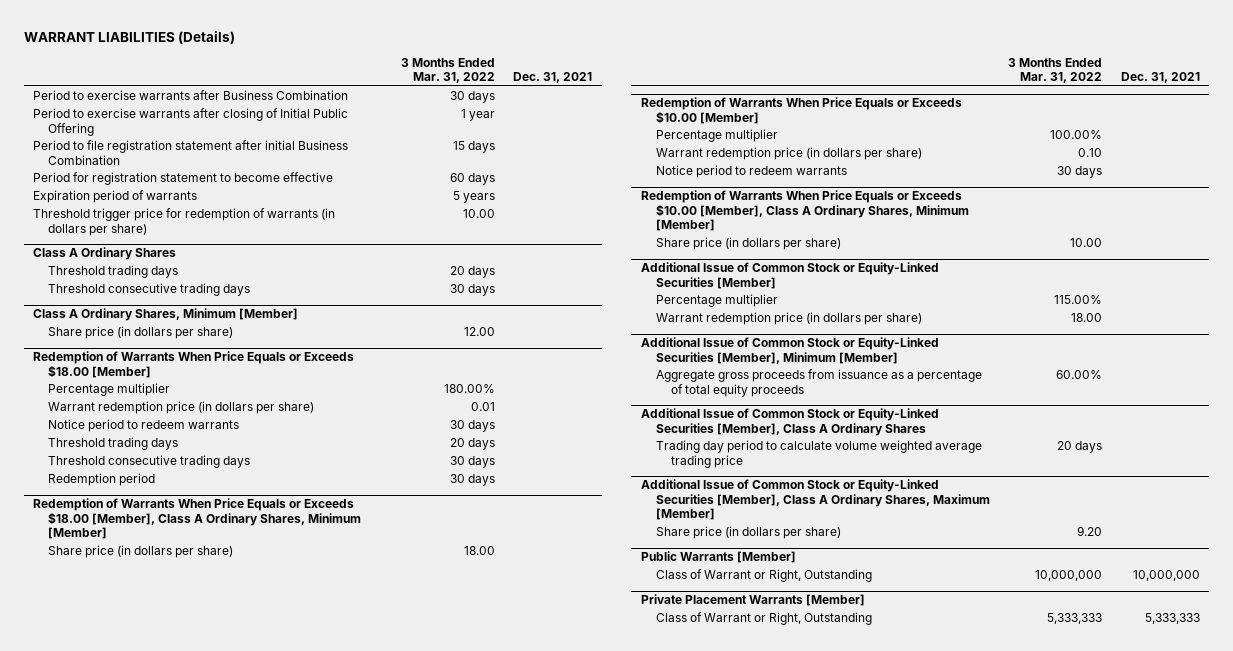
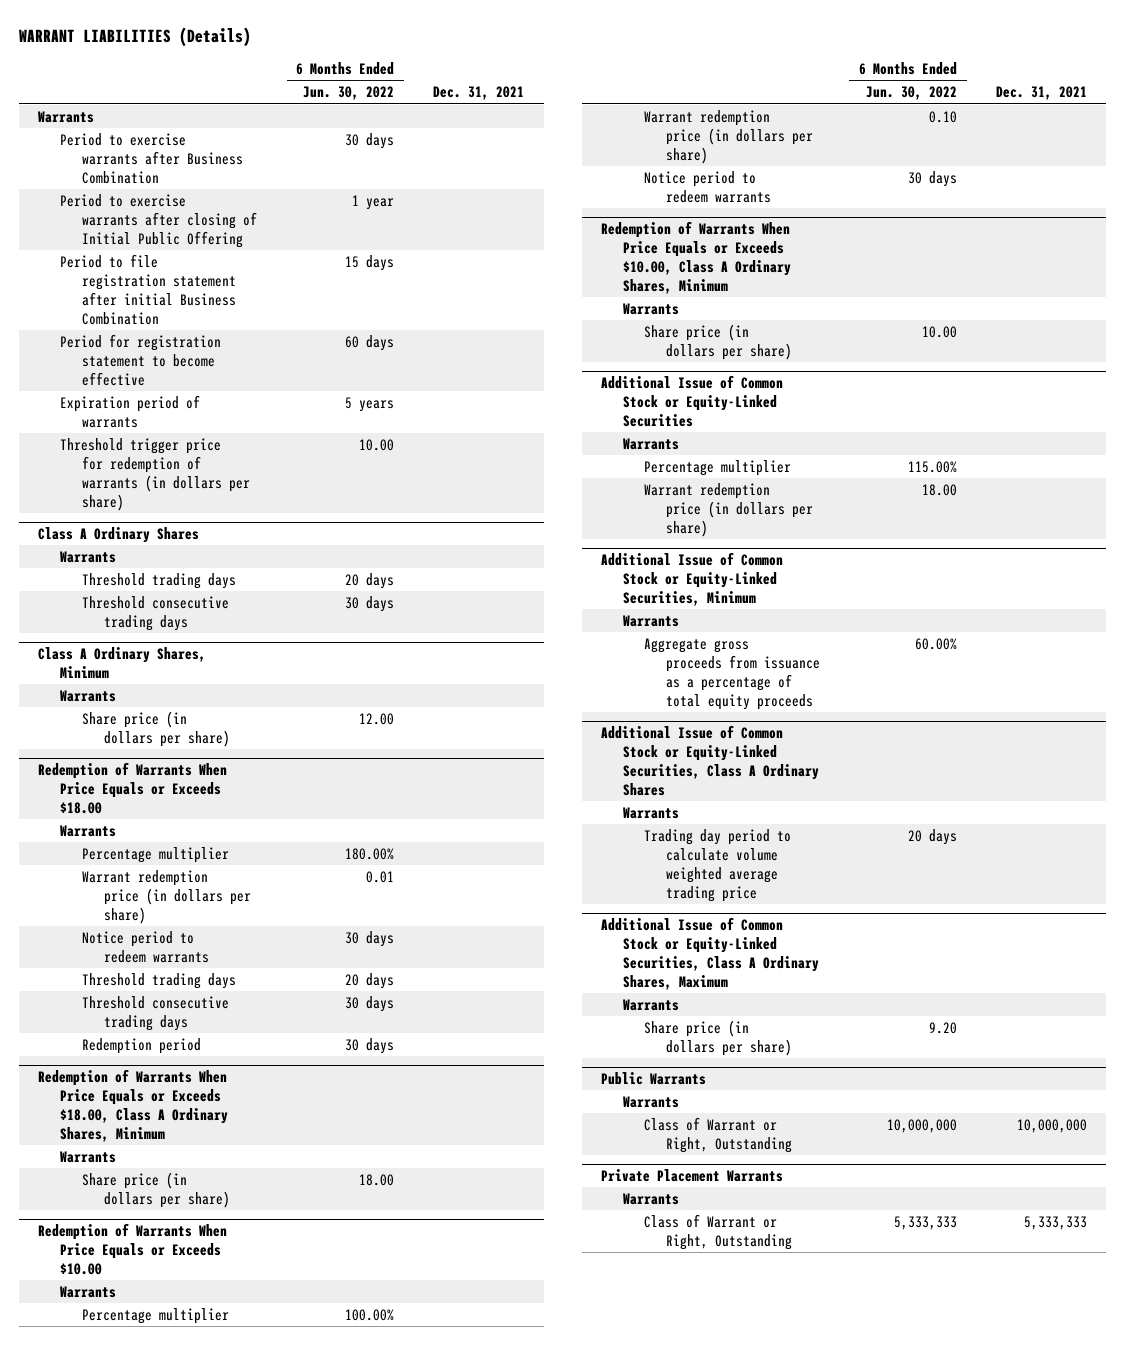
- | 3 Months Ended Mar. 31, 2022 | Dec. 31, 2021
+ | 6 Months Ended Jun. 30, 2022 | Dec. 31, 2021
+ Warrants
@ Class A Ordinary Shares
+ Warrants
- Class A Ordinary Shares, Minimum [Member]
+ Class A Ordinary Shares, Minimum
+ Warrants
- Redemption of Warrants When Price Equals or Exceeds $18.00 [Member]
+ Redemption of Warrants When Price Equals or Exceeds $18.00
+ Warrants
- Redemption of Warrants When Price Equals or Exceeds $18.00 [Member], Class A Ordinary Shares, Minimum [Member]
+ Redemption of Warrants When Price Equals or Exceeds $18.00, Class A Ordinary Shares, Minimum
+ Warrants
- Redemption of Warrants When Price Equals or Exceeds $10.00 [Member]
+ Redemption of Warrants When Price Equals or Exceeds $10.00
+ Warrants
- Redemption of Warrants When Price Equals or Exceeds $10.00 [Member], Class A Ordinary Shares, Minimum [Member]
+ Redemption of Warrants When Price Equals or Exceeds $10.00, Class A Ordinary Shares, Minimum
+ Warrants
- Additional Issue of Common Stock or Equity-Linked Securities [Member]
+ Additional Issue of Common Stock or Equity-Linked Securities
+ Warrants
- Additional Issue of Common Stock or Equity-Linked Securities [Member], Minimum [Member]
+ Additional Issue of Common Stock or Equity-Linked Securities, Minimum
+ Warrants
- Additional Issue of Common Stock or Equity-Linked Securities [Member], Class A Ordinary Shares
+ Additional Issue of Common Stock or Equity-Linked Securities, Class A Ordinary Shares
+ Warrants
- Additional Issue of Common Stock or Equity-Linked Securities [Member], Class A Ordinary Shares, Maximum [Member]
+ Additional Issue of Common Stock or Equity-Linked Securities, Class A Ordinary Shares, Maximum
+ Warrants
- Public Warrants [Member]
+ Public Warrants
+ Warrants
- Private Placement Warrants [Member]
+ Private Placement Warrants
+ Warrants

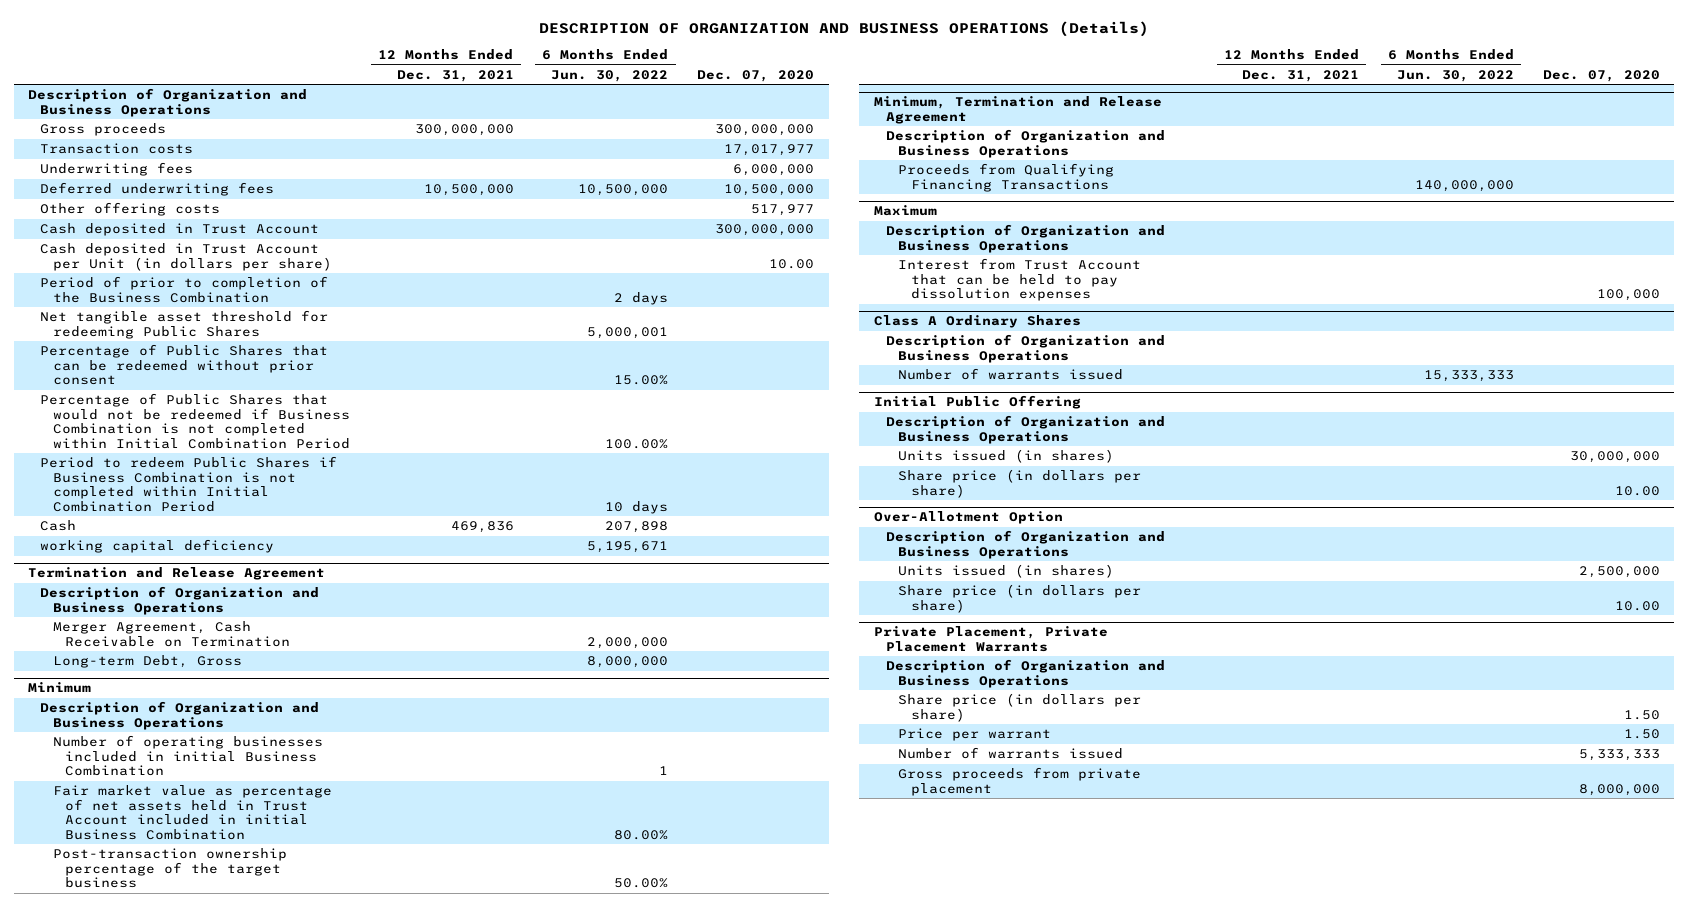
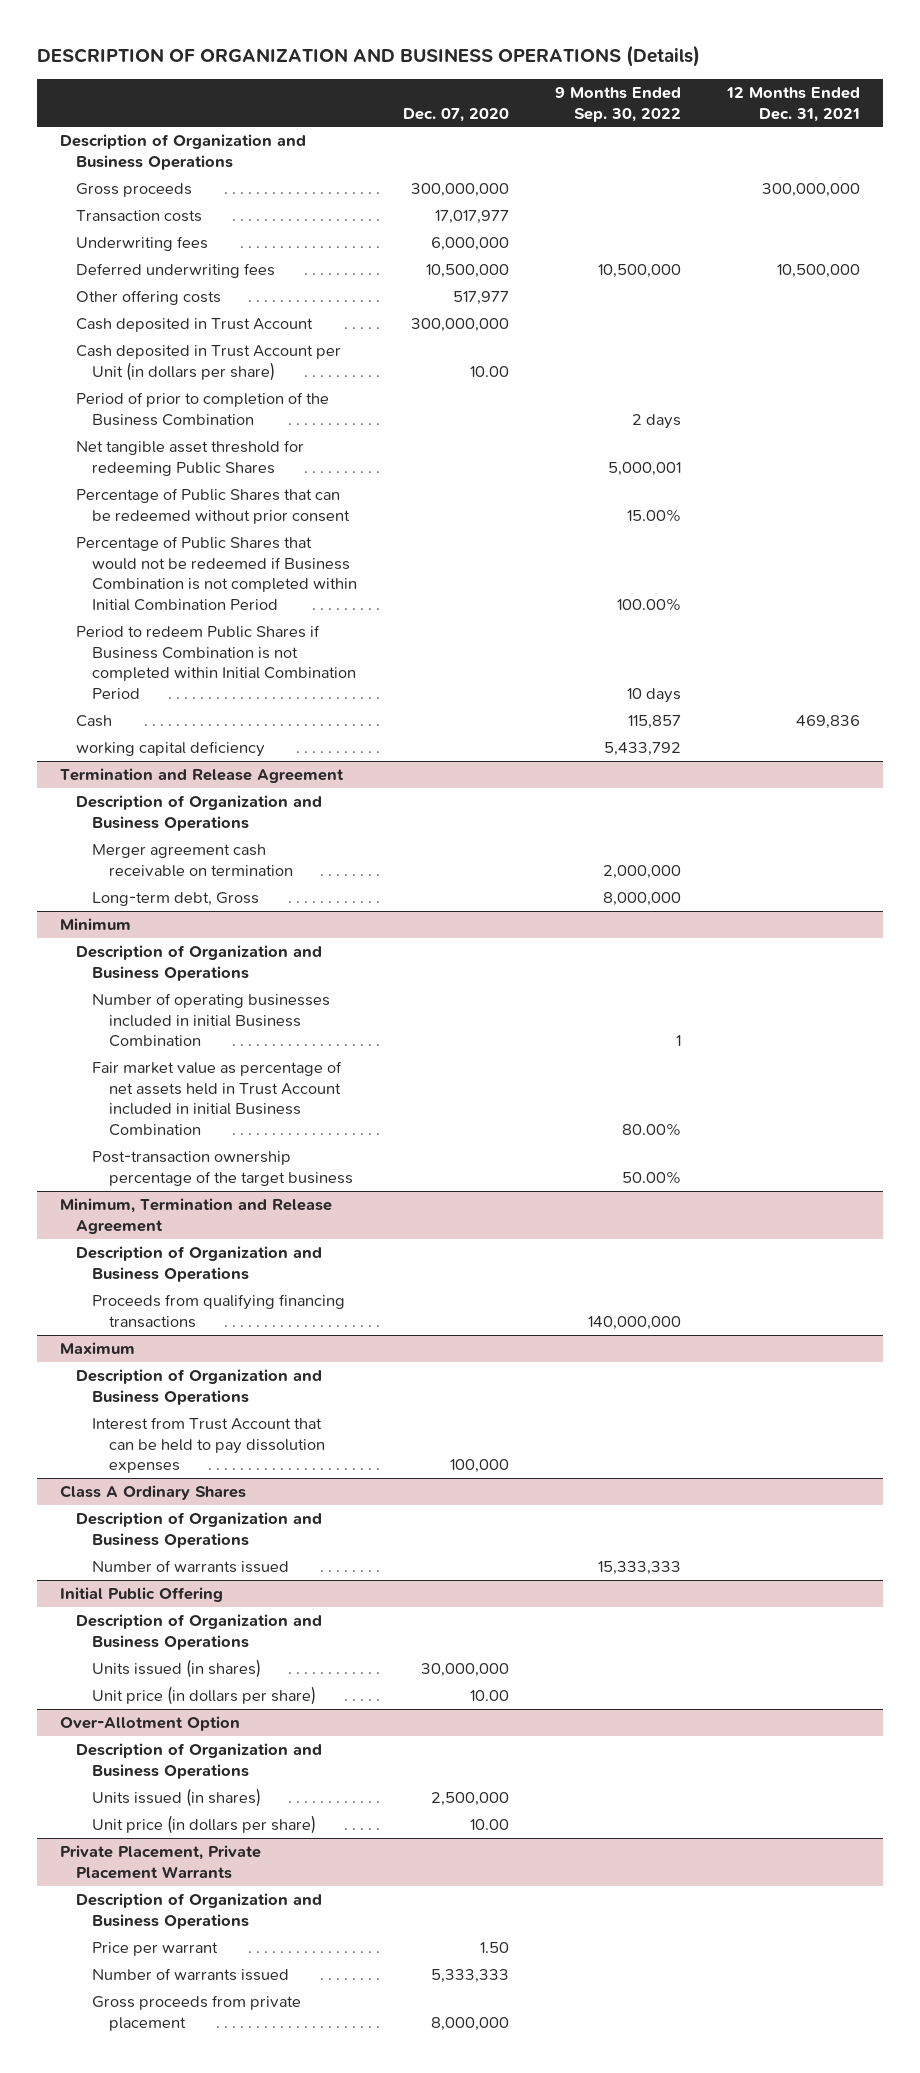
- | 12 Months Ended Dec. 31, 2021 | 6 Months Ended Jun. 30, 2022 | Dec. 07, 2020
+ | Dec. 07, 2020 | 9 Months Ended Sep. 30, 2022 | 12 Months Ended Dec. 31, 2021
@ Termination and Release Agreement
- Merger Agreement, Cash Receivable on Termination | | 2,000,000 |
- Long-term Debt, Gross | | 8,000,000 |
+ Merger agreement cash receivable on termination | | 2,000,000 |
+ Long-term debt, Gross | | 8,000,000 |
@ Minimum, Termination and Release Agreement
- Proceeds from Qualifying Financing Transactions | | 140,000,000 |
+ Proceeds from qualifying financing transactions | | 140,000,000 |
@ Initial Public Offering
- Share price (in dollars per share) | | | 10.00
+ Unit price (in dollars per share) | 10.00 | |
@ Over-Allotment Option
- Share price (in dollars per share) | | | 10.00
+ Unit price (in dollars per share) | 10.00 | |
@ Private Placement, Private Placement Warrants
- Share price (in dollars per share) | | | 1.50

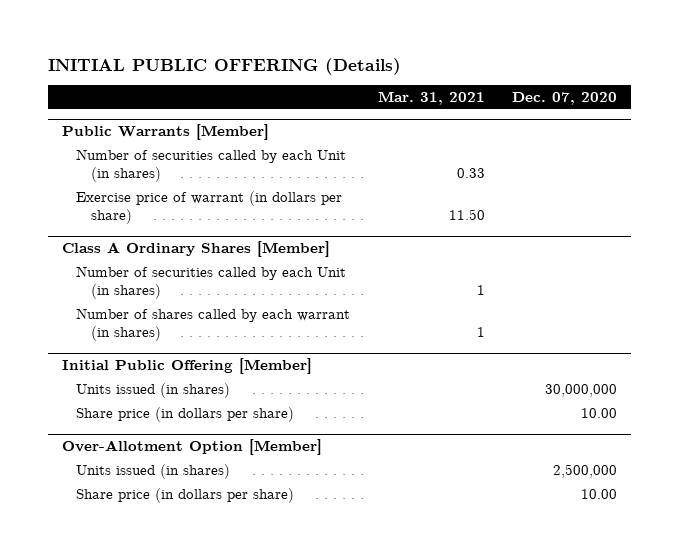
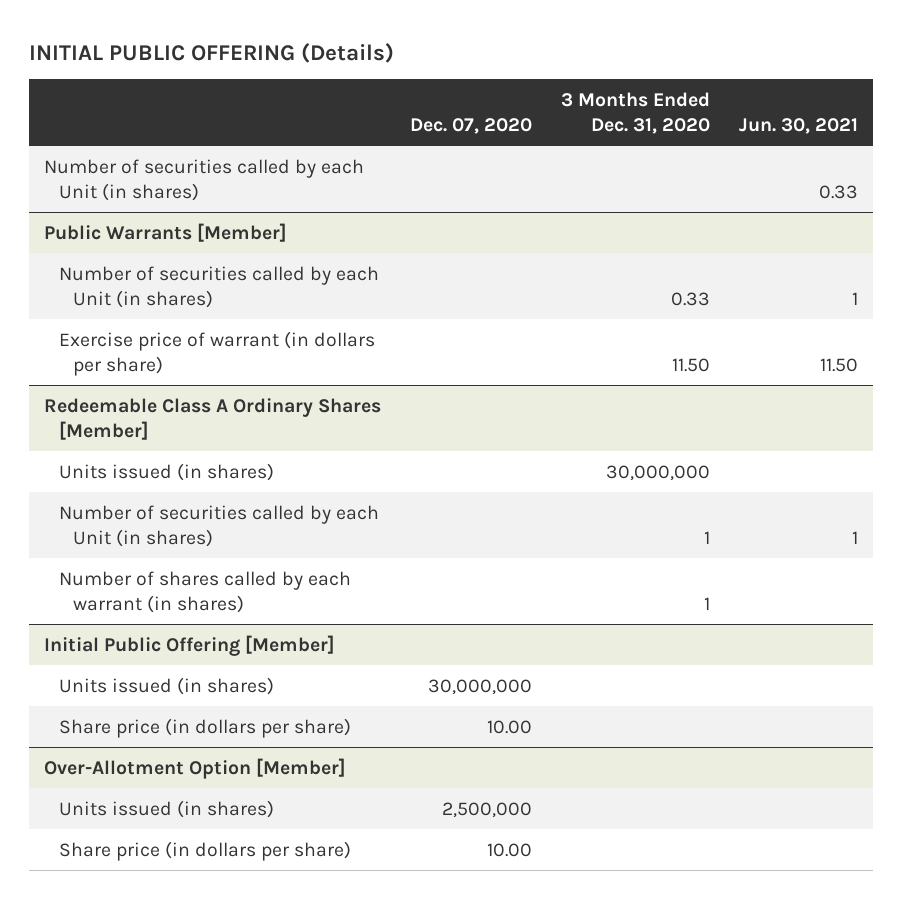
- | Mar. 31, 2021 | Dec. 07, 2020
+ | Dec. 07, 2020 | 3 Months Ended Dec. 31, 2020 | Jun. 30, 2021
+ Number of securities called by each Unit (in shares) | | | 0.33
- Class A Ordinary Shares [Member]
+ Redeemable Class A Ordinary Shares [Member]
+ Units issued (in shares) | | 30,000,000 |

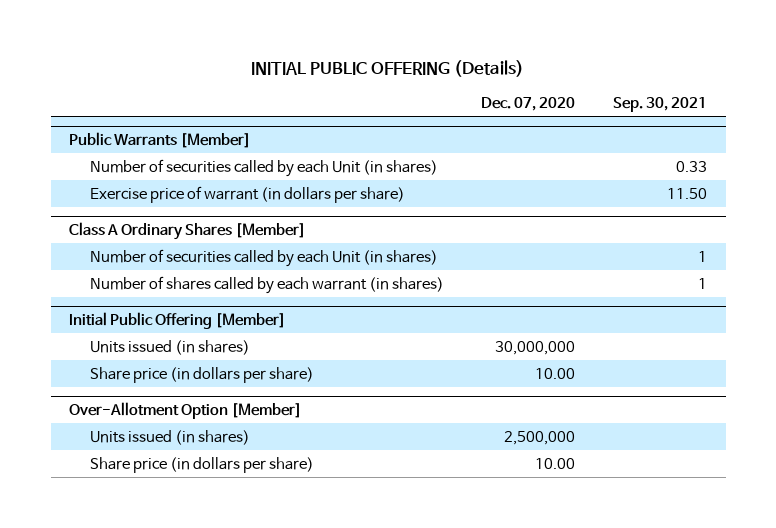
- | Dec. 07, 2020 | 3 Months Ended Dec. 31, 2020 | Jun. 30, 2021
+ | Dec. 07, 2020 | Sep. 30, 2021
- Number of securities called by each Unit (in shares) | | | 0.33
- Redeemable Class A Ordinary Shares [Member]
- Units issued (in shares) | | 30,000,000 |
+ Class A Ordinary Shares [Member]

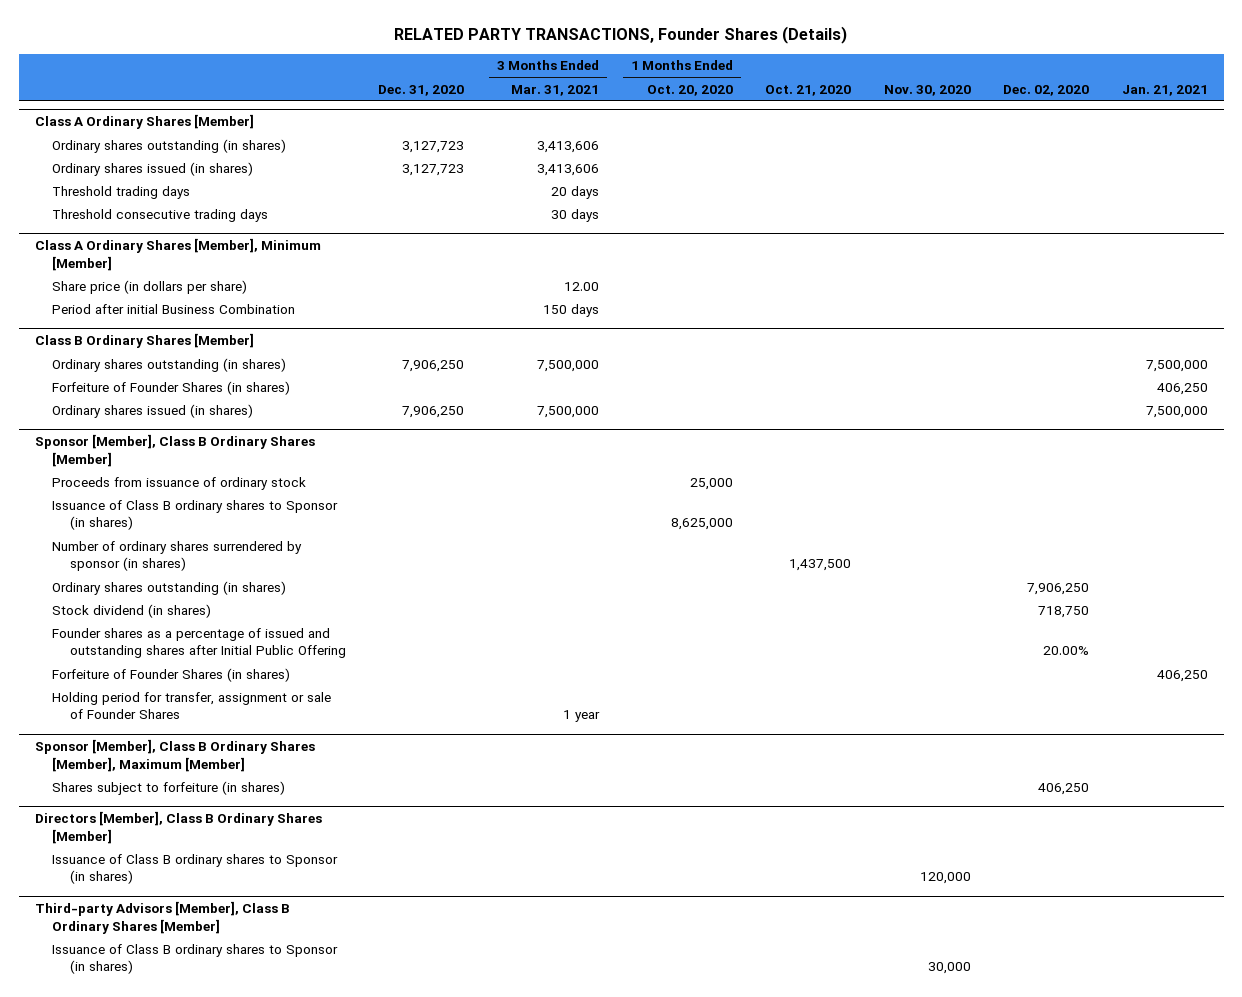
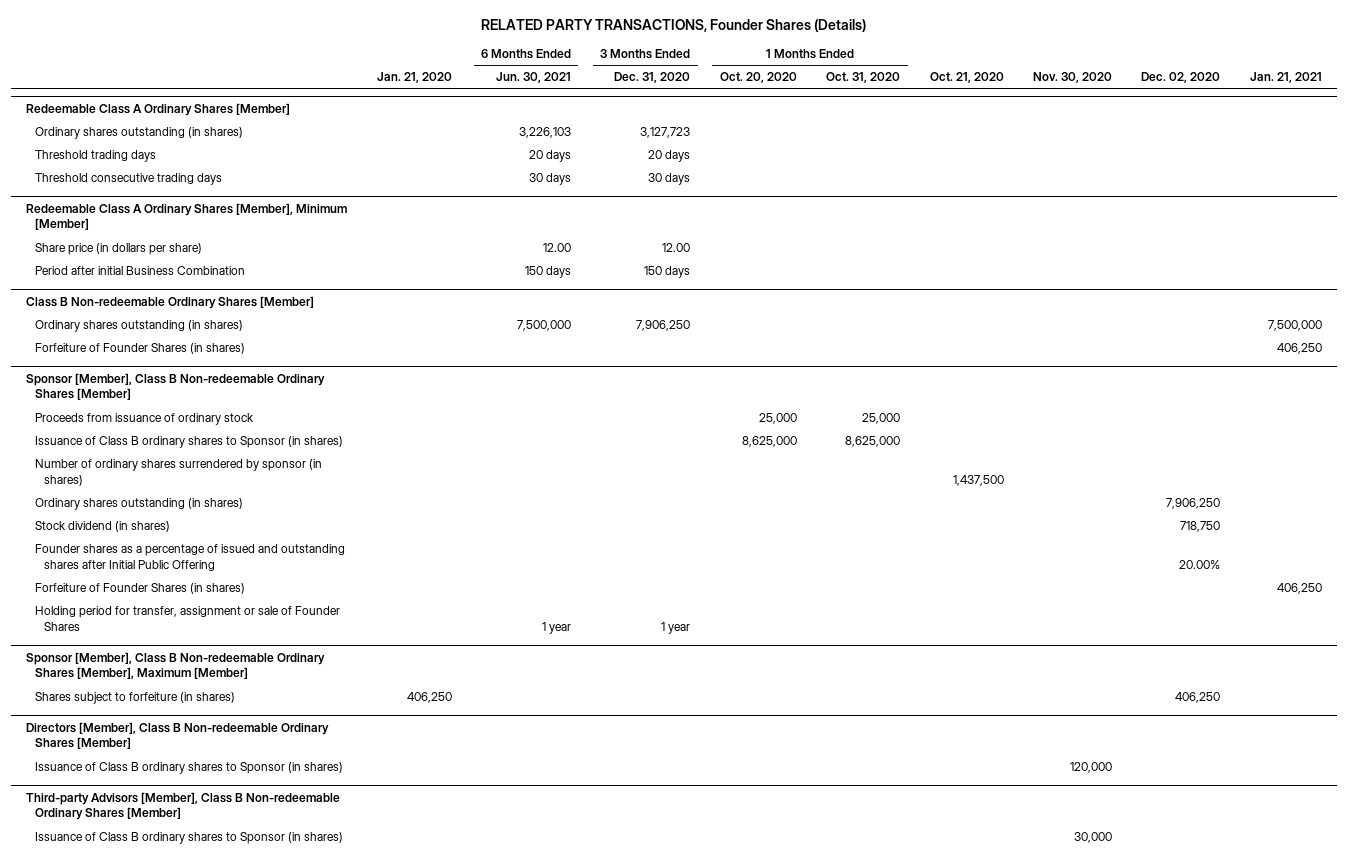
- | Dec. 31, 2020 | 3 Months Ended Mar. 31, 2021 | 1 Months Ended Oct. 20, 2020 | Oct. 21, 2020 | Nov. 30, 2020 | Dec. 02, 2020 | Jan. 21, 2021
+ | Jan. 21, 2020 | 6 Months Ended Jun. 30, 2021 | 3 Months Ended Dec. 31, 2020 | 1 Months Ended Oct. 20, 2020 | 1 Months Ended Oct. 31, 2020 | Oct. 21, 2020 | Nov. 30, 2020 | Dec. 02, 2020 | Jan. 21, 2021
- Class A Ordinary Shares [Member]
+ Redeemable Class A Ordinary Shares [Member]
- Ordinary shares issued (in shares) | 3,127,723 | 3,413,606 | | | | |
- Class A Ordinary Shares [Member], Minimum [Member]
+ Redeemable Class A Ordinary Shares [Member], Minimum [Member]
- Class B Ordinary Shares [Member]
+ Class B Non-redeemable Ordinary Shares [Member]
- Ordinary shares issued (in shares) | 7,906,250 | 7,500,000 | | | | | 7,500,000
- Sponsor [Member], Class B Ordinary Shares [Member]
+ Sponsor [Member], Class B Non-redeemable Ordinary Shares [Member]
- Sponsor [Member], Class B Ordinary Shares [Member], Maximum [Member]
+ Sponsor [Member], Class B Non-redeemable Ordinary Shares [Member], Maximum [Member]
- Directors [Member], Class B Ordinary Shares [Member]
+ Directors [Member], Class B Non-redeemable Ordinary Shares [Member]
- Third-party Advisors [Member], Class B Ordinary Shares [Member]
+ Third-party Advisors [Member], Class B Non-redeemable Ordinary Shares [Member]

